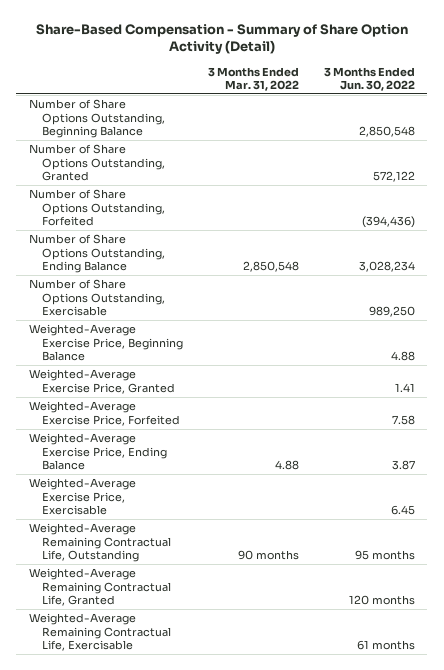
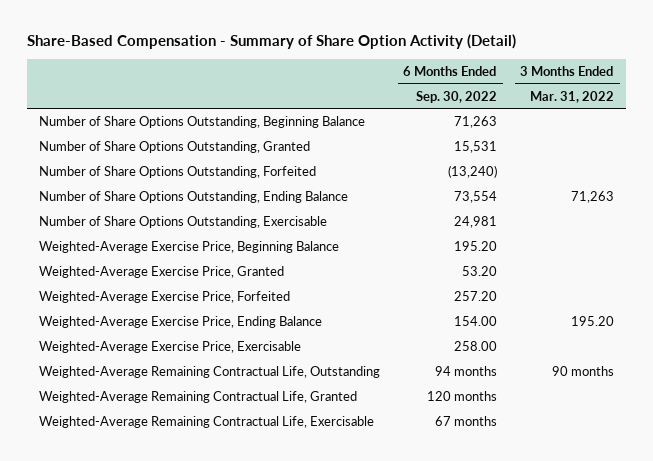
- | 3 Months Ended Mar. 31, 2022 | 3 Months Ended Jun. 30, 2022
+ | 6 Months Ended Sep. 30, 2022 | 3 Months Ended Mar. 31, 2022
- Number of Share Options Outstanding, Ending Balance | 2,850,548 | 3,028,234
+ Number of Share Options Outstanding, Ending Balance | 73,554 | 71,263
- Weighted-Average Exercise Price, Ending Balance | 4.88 | 3.87
+ Weighted-Average Exercise Price, Ending Balance | 154.00 | 195.20

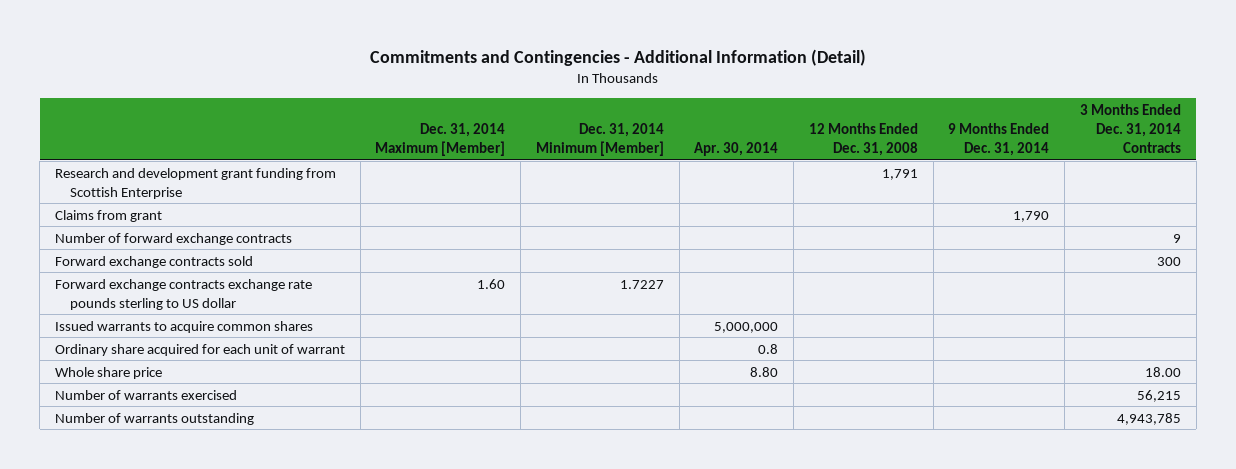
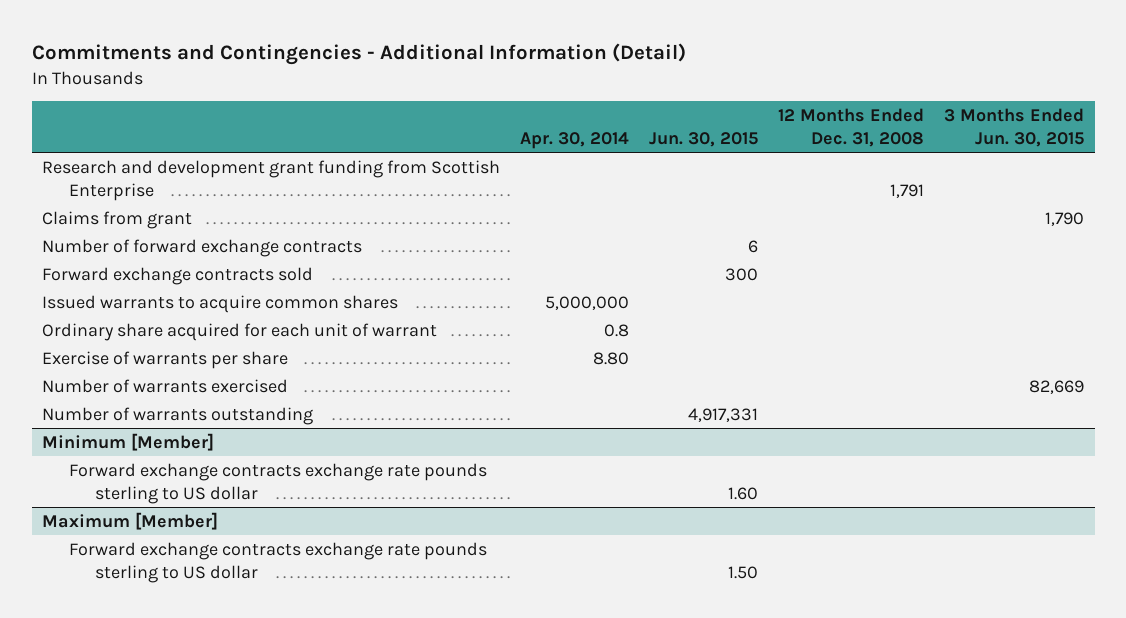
- | Dec. 31, 2014 Maximum [Member] | Dec. 31, 2014 Minimum [Member] | Apr. 30, 2014 | 12 Months Ended Dec. 31, 2008 | 9 Months Ended Dec. 31, 2014 | 3 Months Ended Dec. 31, 2014 Contracts
+ | Apr. 30, 2014 | Jun. 30, 2015 | 12 Months Ended Dec. 31, 2008 | 3 Months Ended Jun. 30, 2015
- Forward exchange contracts exchange rate pounds sterling to US dollar | 1.60 | 1.7227 | | | |
- Whole share price | | | 8.80 | | | 18.00
+ Exercise of warrants per share | 8.80 | | |
+ Minimum [Member]
+ Forward exchange contracts exchange rate pounds sterling to US dollar | | 1.60 | |
+ Maximum [Member]
+ Forward exchange contracts exchange rate pounds sterling to US dollar | | 1.50 | |

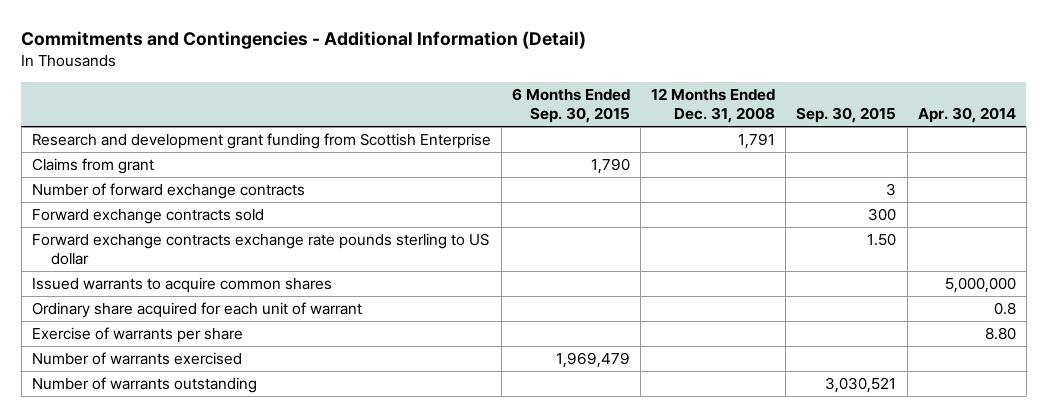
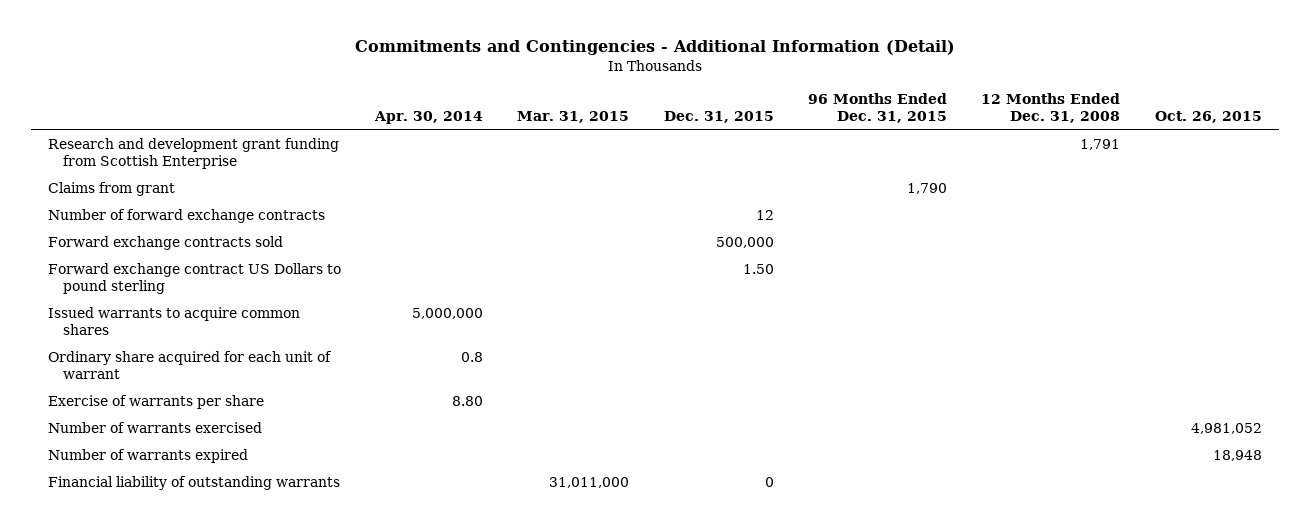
- | 6 Months Ended Sep. 30, 2015 | 12 Months Ended Dec. 31, 2008 | Sep. 30, 2015 | Apr. 30, 2014
+ | Apr. 30, 2014 | Mar. 31, 2015 | Dec. 31, 2015 | 96 Months Ended Dec. 31, 2015 | 12 Months Ended Dec. 31, 2008 | Oct. 26, 2015
- Forward exchange contracts exchange rate pounds sterling to US dollar | | | 1.50 |
+ Forward exchange contract US Dollars to pound sterling | | | 1.50 | | |
- Number of warrants outstanding | | | 3,030,521 |
+ Number of warrants expired | | | | | | 18,948
+ Financial liability of outstanding warrants | | 31,011,000 | 0 | | |

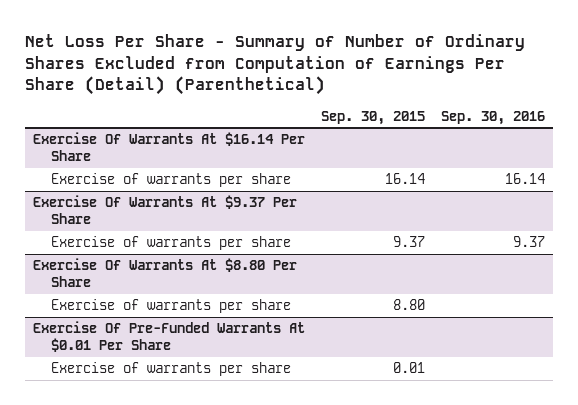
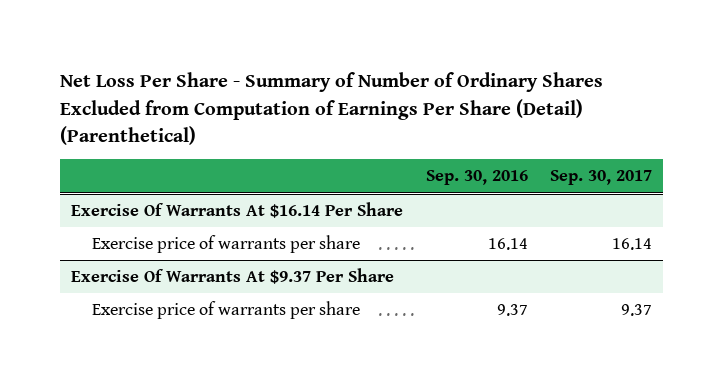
- | Sep. 30, 2015 | Sep. 30, 2016
+ | Sep. 30, 2016 | Sep. 30, 2017
@ Exercise Of Warrants At $16.14 Per Share
- Exercise of warrants per share | 16.14 | 16.14
+ Exercise price of warrants per share | 16.14 | 16.14
@ Exercise Of Warrants At $9.37 Per Share
- Exercise of warrants per share | 9.37 | 9.37
- Exercise Of Warrants At $8.80 Per Share
- Exercise of warrants per share | 8.80 |
- Exercise Of Pre-Funded Warrants At $0.01 Per Share
- Exercise of warrants per share | 0.01 |
@ Exercise Of Warrants At $9.37 Per Share
+ Exercise price of warrants per share | 9.37 | 9.37

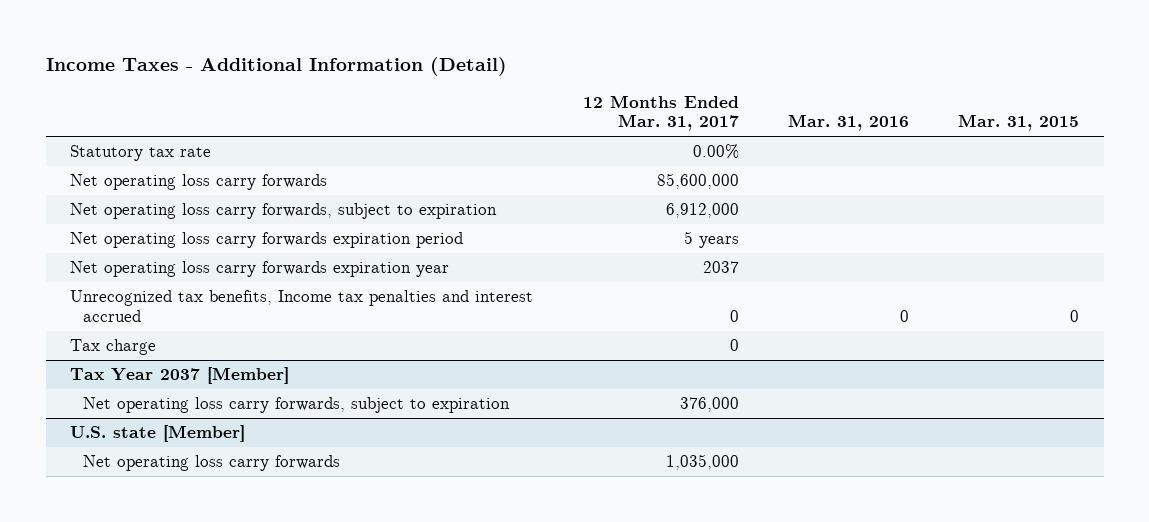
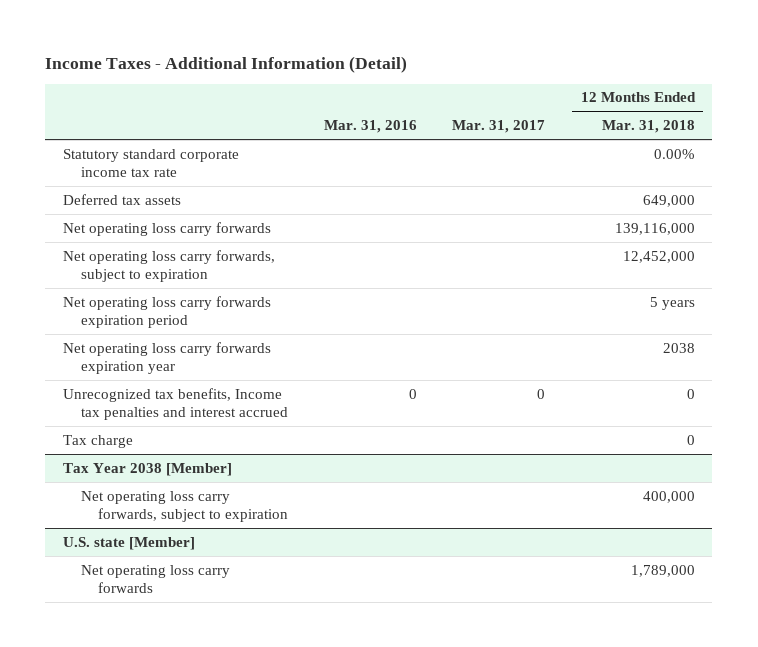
- | 12 Months Ended Mar. 31, 2017 | Mar. 31, 2016 | Mar. 31, 2015
+ | Mar. 31, 2016 | Mar. 31, 2017 | 12 Months Ended Mar. 31, 2018
- Statutory tax rate | 0.00% | |
+ Statutory standard corporate income tax rate | | | 0.00%
+ Deferred tax assets | | | 649,000
- Tax Year 2037 [Member]
- Net operating loss carry forwards, subject to expiration | 376,000 | |
+ Tax Year 2038 [Member]
+ Net operating loss carry forwards, subject to expiration | | | 400,000

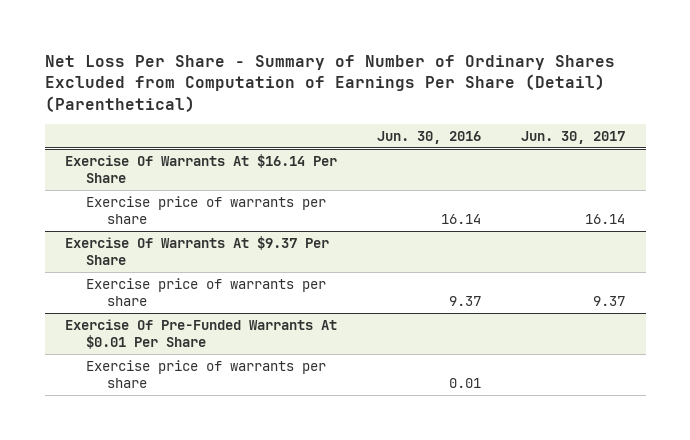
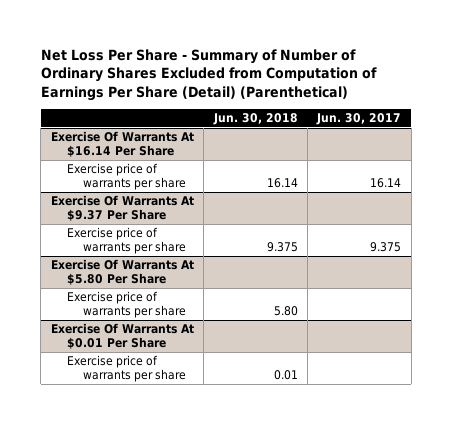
- | Jun. 30, 2016 | Jun. 30, 2017
+ | Jun. 30, 2018 | Jun. 30, 2017
@ Exercise Of Warrants At $9.37 Per Share
- Exercise price of warrants per share | 9.37 | 9.37
- Exercise Of Pre-Funded Warrants At $0.01 Per Share
- Exercise price of warrants per share | 0.01 |
@ Exercise Of Warrants At $9.37 Per Share
+ Exercise price of warrants per share | 9.375 | 9.375
+ Exercise Of Warrants At $5.80 Per Share
+ Exercise price of warrants per share | 5.80 |
+ Exercise Of Warrants At $0.01 Per Share
+ Exercise price of warrants per share | 0.01 |

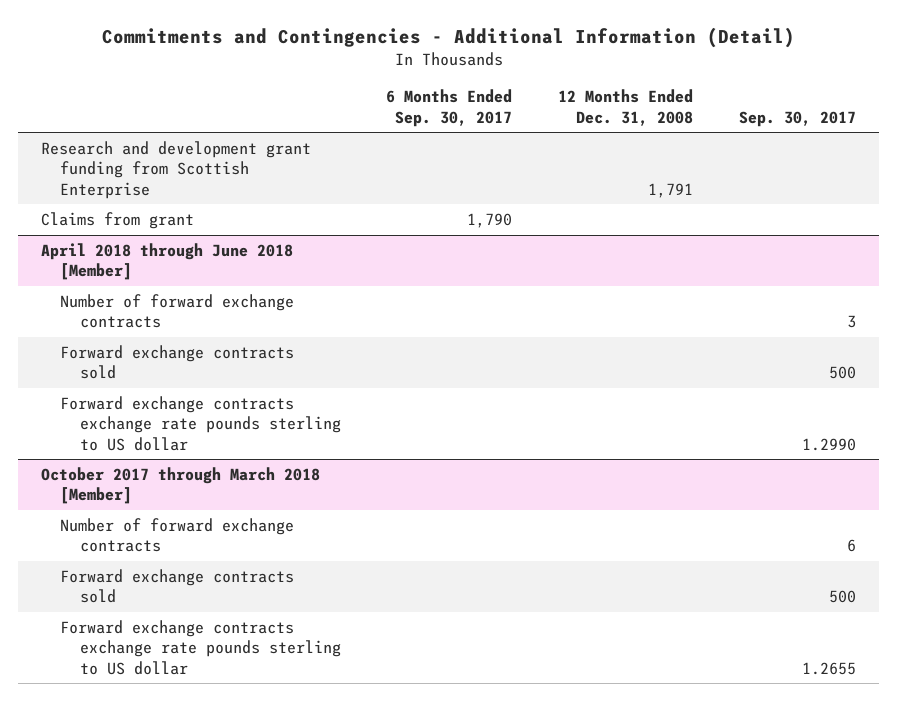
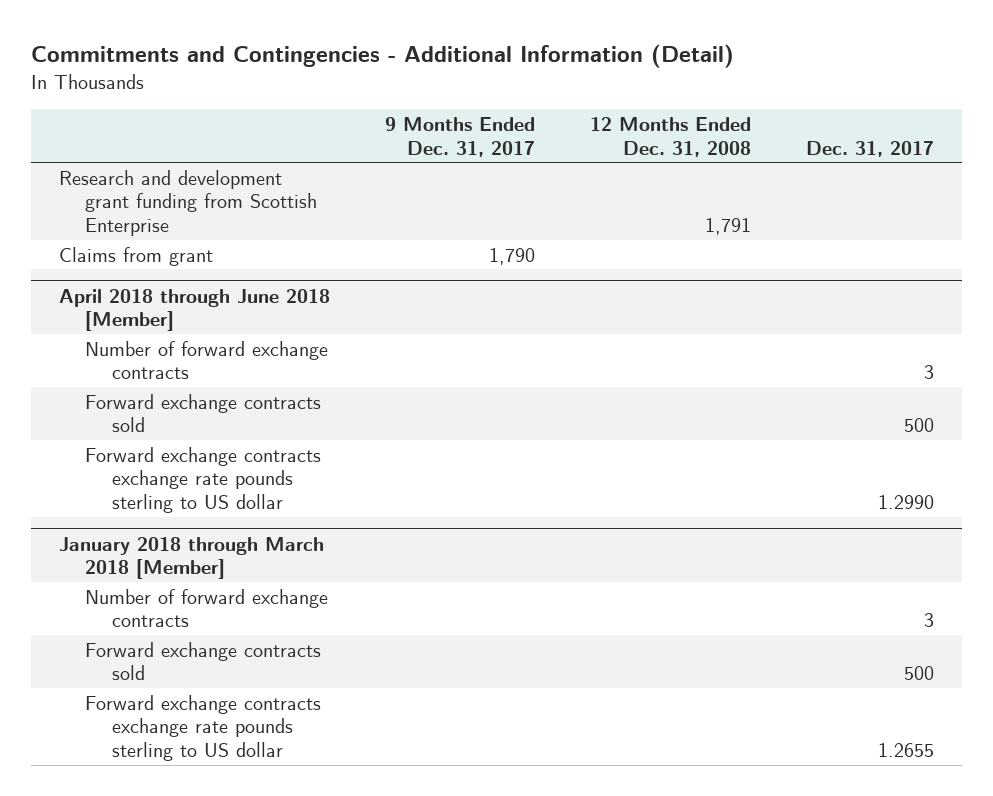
- | 6 Months Ended Sep. 30, 2017 | 12 Months Ended Dec. 31, 2008 | Sep. 30, 2017
+ | 9 Months Ended Dec. 31, 2017 | 12 Months Ended Dec. 31, 2008 | Dec. 31, 2017
- October 2017 through March 2018 [Member]
+ January 2018 through March 2018 [Member]

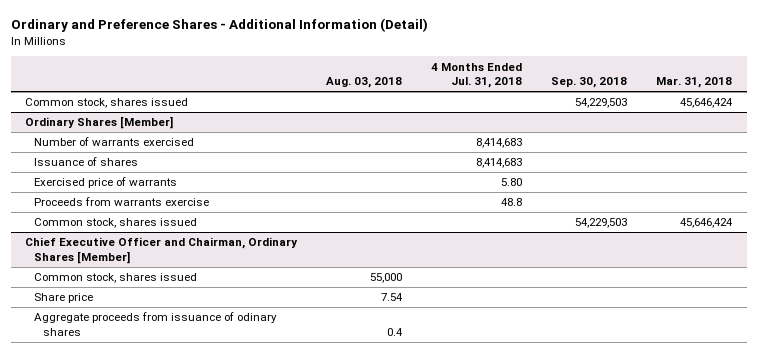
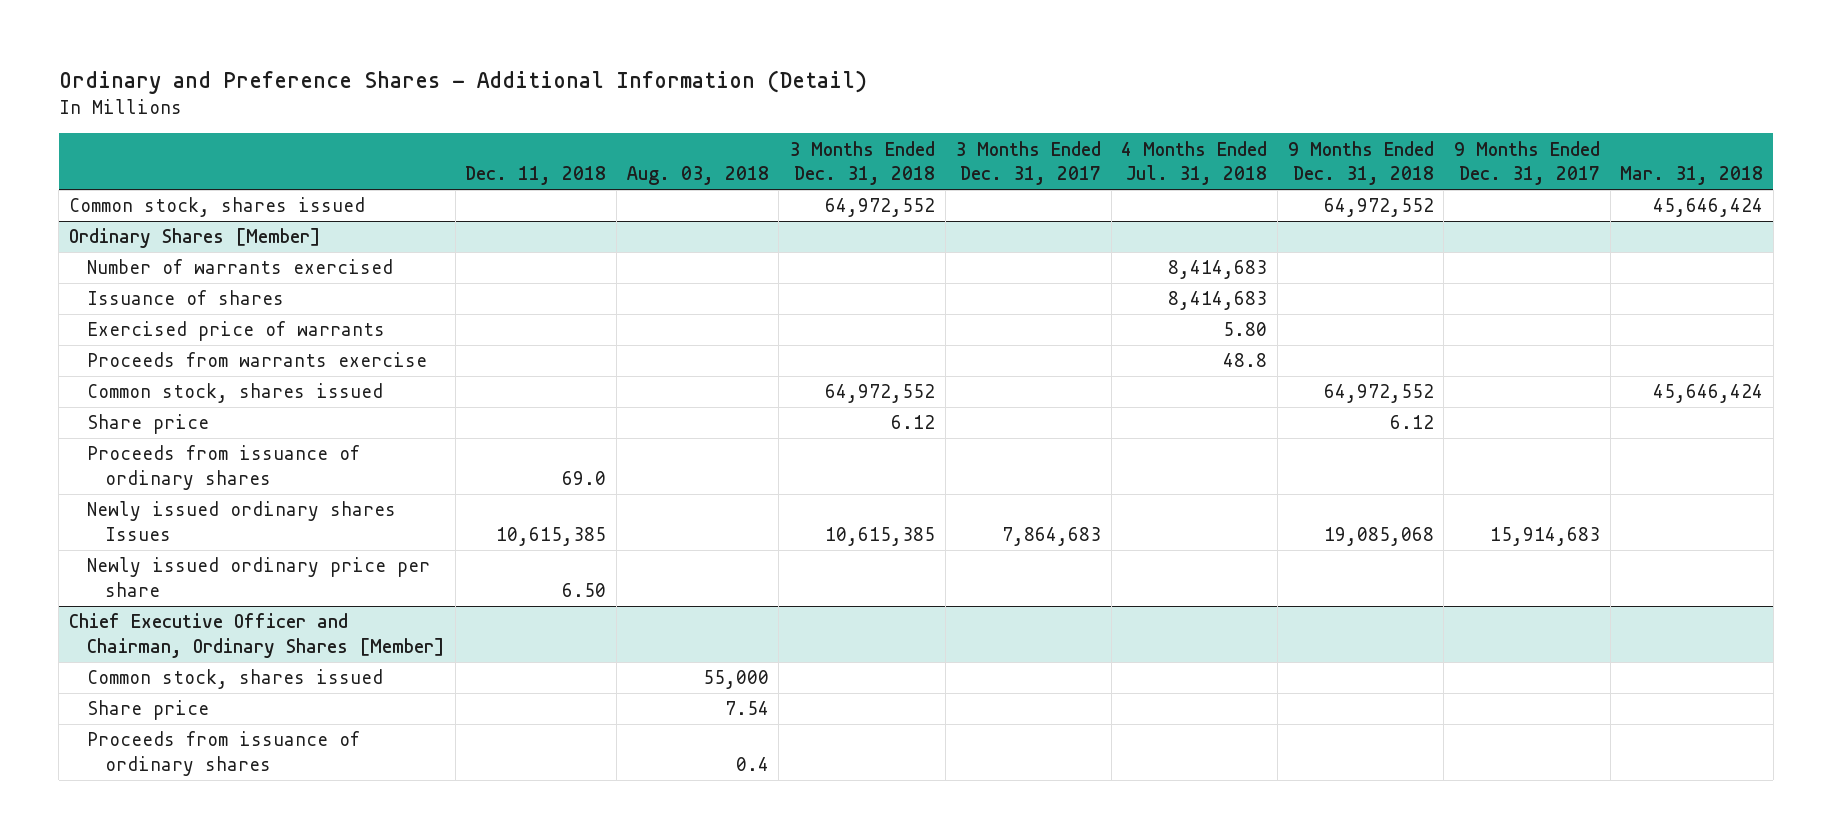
- | Aug. 03, 2018 | 4 Months Ended Jul. 31, 2018 | Sep. 30, 2018 | Mar. 31, 2018
+ | Dec. 11, 2018 | Aug. 03, 2018 | 3 Months Ended Dec. 31, 2018 | 3 Months Ended Dec. 31, 2017 | 4 Months Ended Jul. 31, 2018 | 9 Months Ended Dec. 31, 2018 | 9 Months Ended Dec. 31, 2017 | Mar. 31, 2018
@ Ordinary Shares [Member]
+ Share price | | | 6.12 | | | 6.12 | |
+ Proceeds from issuance of ordinary shares | 69.0 | | | | | | |
+ Newly issued ordinary shares Issues | 10,615,385 | | 10,615,385 | 7,864,683 | | 19,085,068 | 15,914,683 |
+ Newly issued ordinary price per share | 6.50 | | | | | | |
@ Chief Executive Officer and Chairman, Ordinary Shares [Member]
- Aggregate proceeds from issuance of odinary shares | 0.4 | | |
+ Proceeds from issuance of ordinary shares | | 0.4 | | | | | |

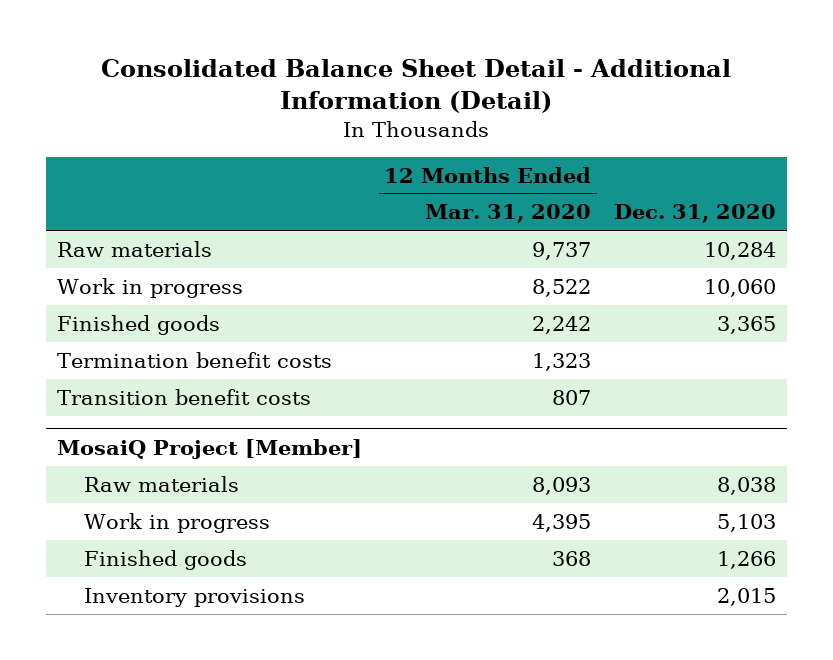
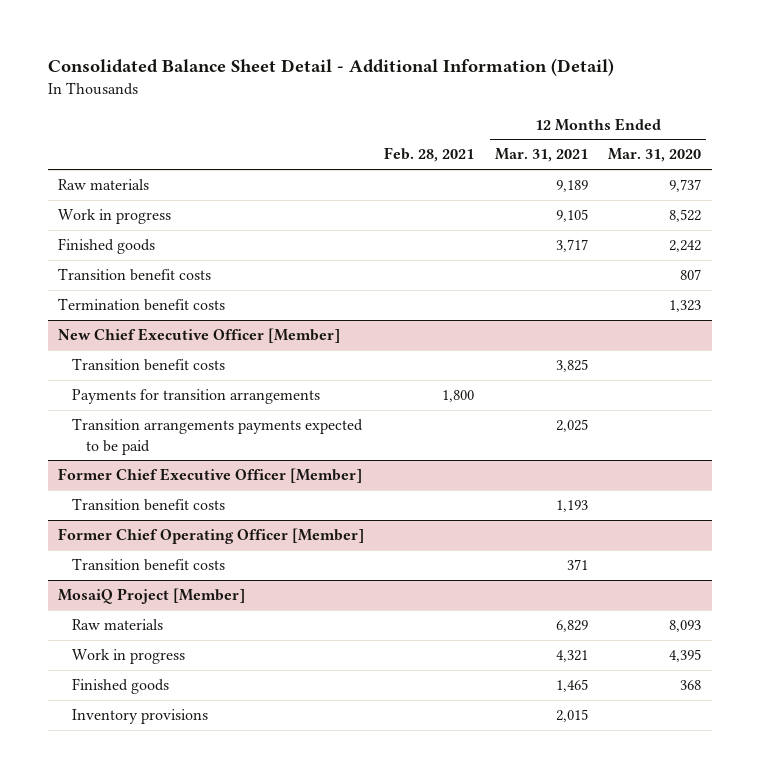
- | 12 Months Ended Mar. 31, 2020 | Dec. 31, 2020
+ | Feb. 28, 2021 | 12 Months Ended Mar. 31, 2021 | 12 Months Ended Mar. 31, 2020
moved down: Termination benefit costs | | | 1,323
+ New Chief Executive Officer [Member]
+ Transition benefit costs | | 3,825 |
+ Payments for transition arrangements | 1,800 | |
+ Transition arrangements payments expected to be paid | | 2,025 |
+ Former Chief Executive Officer [Member]
+ Transition benefit costs | | 1,193 |
+ Former Chief Operating Officer [Member]
+ Transition benefit costs | | 371 |

